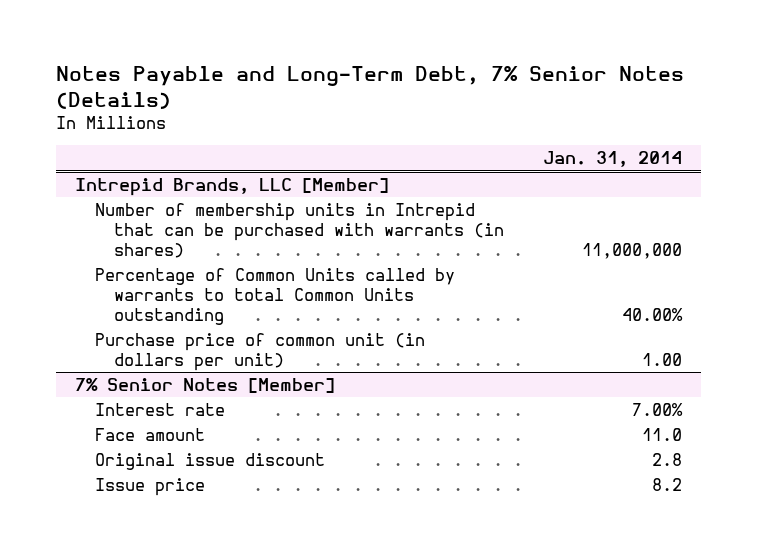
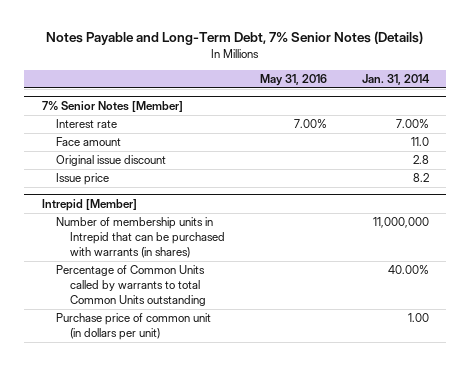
- | Jan. 31, 2014
+ | May 31, 2016 | Jan. 31, 2014
- Intrepid Brands, LLC [Member]
- Number of membership units in Intrepid that can be purchased with warrants (in shares) | 11,000,000
- Percentage of Common Units called by warrants to total Common Units outstanding | 40.00%
- Purchase price of common unit (in dollars per unit) | 1.00
+ Intrepid [Member]
+ Number of membership units in Intrepid that can be purchased with warrants (in shares) | | 11,000,000
+ Percentage of Common Units called by warrants to total Common Units outstanding | | 40.00%
+ Purchase price of common unit (in dollars per unit) | | 1.00

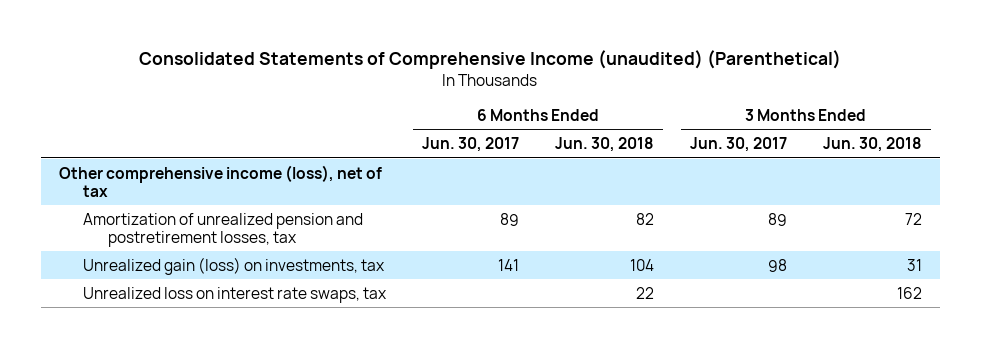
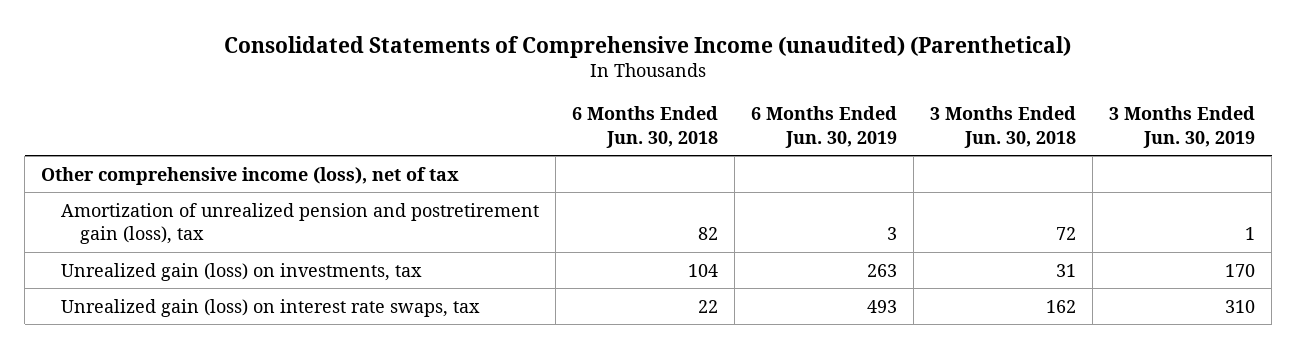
- | 6 Months Ended Jun. 30, 2017 | 6 Months Ended Jun. 30, 2018 | 3 Months Ended Jun. 30, 2017 | 3 Months Ended Jun. 30, 2018
+ | 6 Months Ended Jun. 30, 2018 | 6 Months Ended Jun. 30, 2019 | 3 Months Ended Jun. 30, 2018 | 3 Months Ended Jun. 30, 2019
- Amortization of unrealized pension and postretirement losses, tax | 89 | 82 | 89 | 72
+ Amortization of unrealized pension and postretirement gain (loss), tax | 82 | 3 | 72 | 1
- Unrealized loss on interest rate swaps, tax | | 22 | | 162
+ Unrealized gain (loss) on interest rate swaps, tax | 22 | 493 | 162 | 310

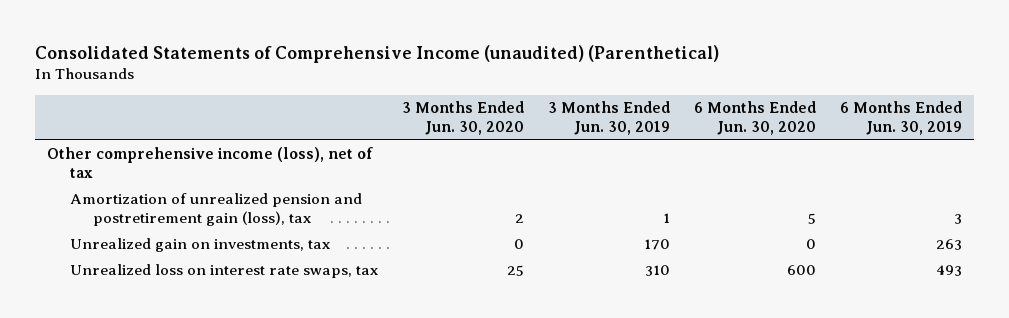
- | 6 Months Ended Jun. 30, 2018 | 6 Months Ended Jun. 30, 2019 | 3 Months Ended Jun. 30, 2018 | 3 Months Ended Jun. 30, 2019
+ | 3 Months Ended Jun. 30, 2020 | 3 Months Ended Jun. 30, 2019 | 6 Months Ended Jun. 30, 2020 | 6 Months Ended Jun. 30, 2019
- Unrealized gain (loss) on investments, tax | 104 | 263 | 31 | 170
- Unrealized gain (loss) on interest rate swaps, tax | 22 | 493 | 162 | 310
+ Unrealized gain on investments, tax | 0 | 170 | 0 | 263
+ Unrealized loss on interest rate swaps, tax | 25 | 310 | 600 | 493

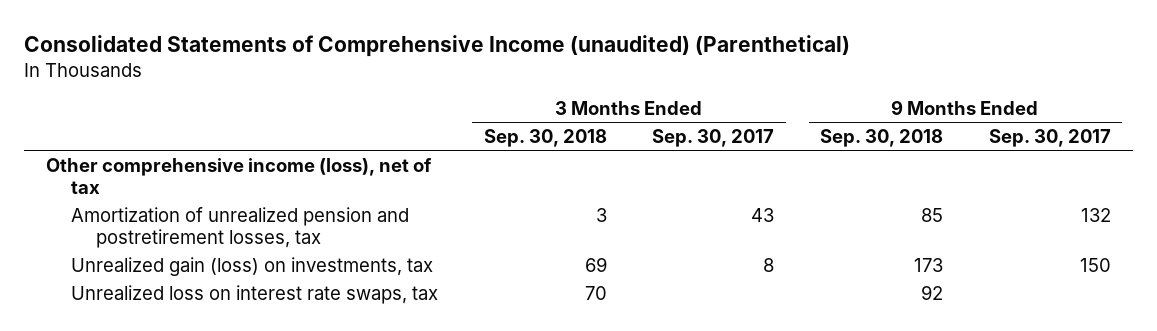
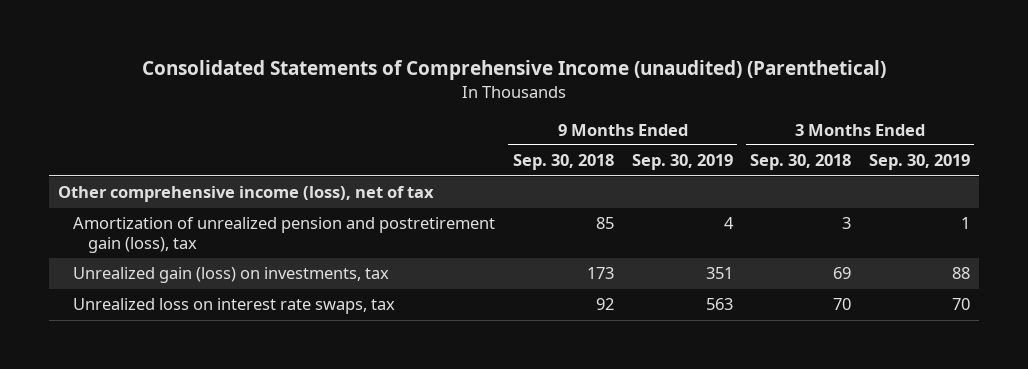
- | 3 Months Ended Sep. 30, 2018 | 3 Months Ended Sep. 30, 2017 | 9 Months Ended Sep. 30, 2018 | 9 Months Ended Sep. 30, 2017
+ | 9 Months Ended Sep. 30, 2018 | 9 Months Ended Sep. 30, 2019 | 3 Months Ended Sep. 30, 2018 | 3 Months Ended Sep. 30, 2019
- Amortization of unrealized pension and postretirement losses, tax | 3 | 43 | 85 | 132
+ Amortization of unrealized pension and postretirement gain (loss), tax | 85 | 4 | 3 | 1

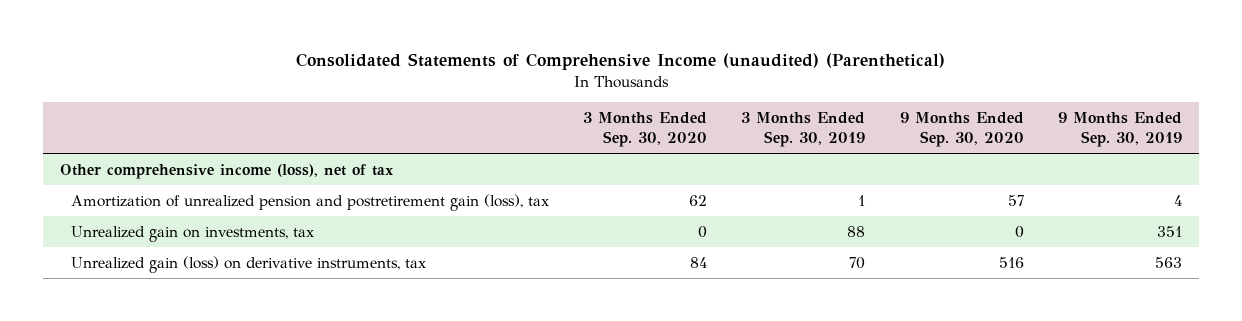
- | 9 Months Ended Sep. 30, 2018 | 9 Months Ended Sep. 30, 2019 | 3 Months Ended Sep. 30, 2018 | 3 Months Ended Sep. 30, 2019
+ | 3 Months Ended Sep. 30, 2020 | 3 Months Ended Sep. 30, 2019 | 9 Months Ended Sep. 30, 2020 | 9 Months Ended Sep. 30, 2019
- Unrealized gain (loss) on investments, tax | 173 | 351 | 69 | 88
- Unrealized loss on interest rate swaps, tax | 92 | 563 | 70 | 70
+ Unrealized gain on investments, tax | 0 | 88 | 0 | 351
+ Unrealized gain (loss) on derivative instruments, tax | 84 | 70 | 516 | 563

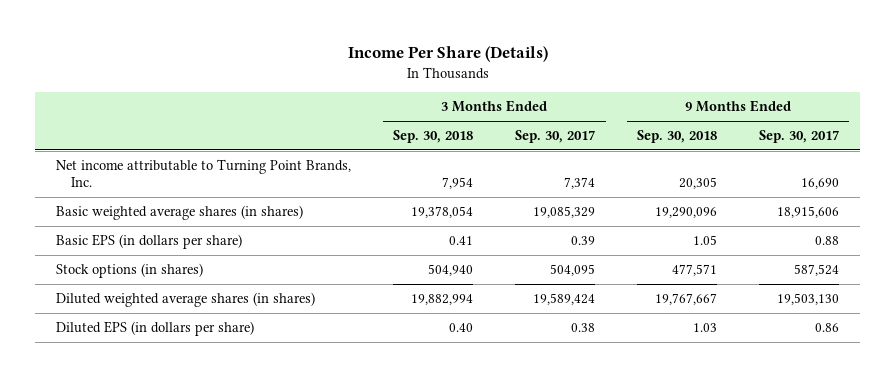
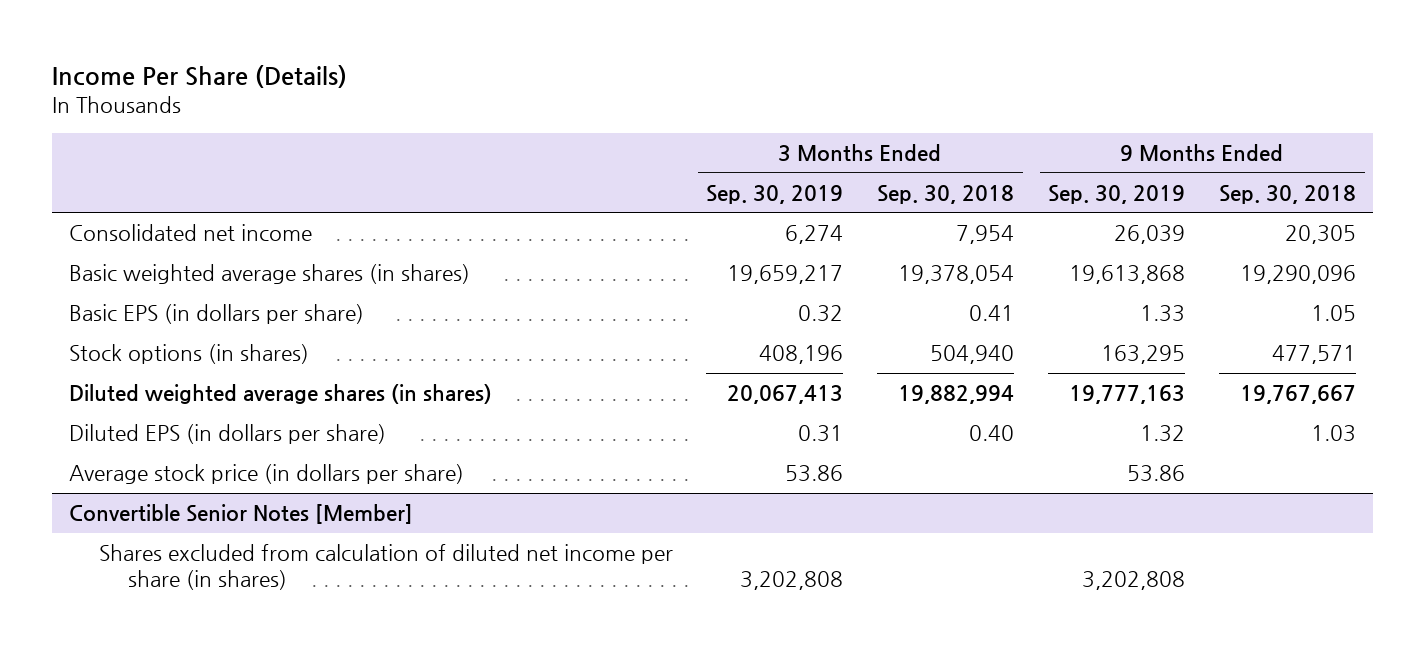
- | 3 Months Ended Sep. 30, 2018 | 3 Months Ended Sep. 30, 2017 | 9 Months Ended Sep. 30, 2018 | 9 Months Ended Sep. 30, 2017
+ | 3 Months Ended Sep. 30, 2019 | 3 Months Ended Sep. 30, 2018 | 9 Months Ended Sep. 30, 2019 | 9 Months Ended Sep. 30, 2018
- Net income attributable to Turning Point Brands, Inc. | 7,954 | 7,374 | 20,305 | 16,690
+ Consolidated net income | 6,274 | 7,954 | 26,039 | 20,305
+ Average stock price (in dollars per share) | 53.86 | | 53.86 |
+ Convertible Senior Notes [Member]
+ Shares excluded from calculation of diluted net income per share (in shares) | 3,202,808 | | 3,202,808 |

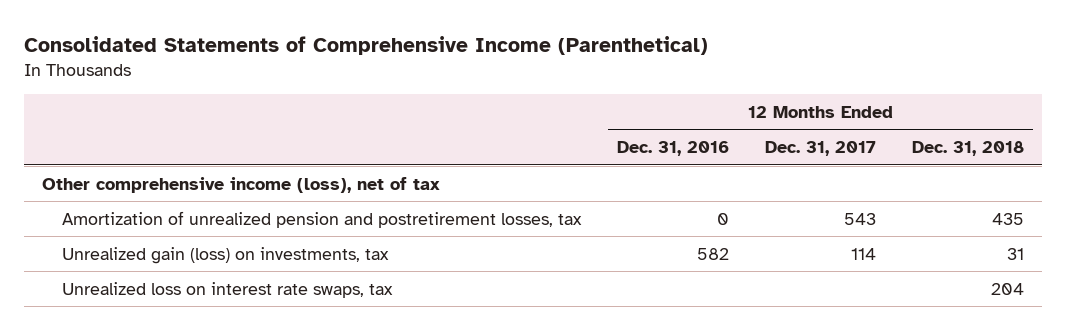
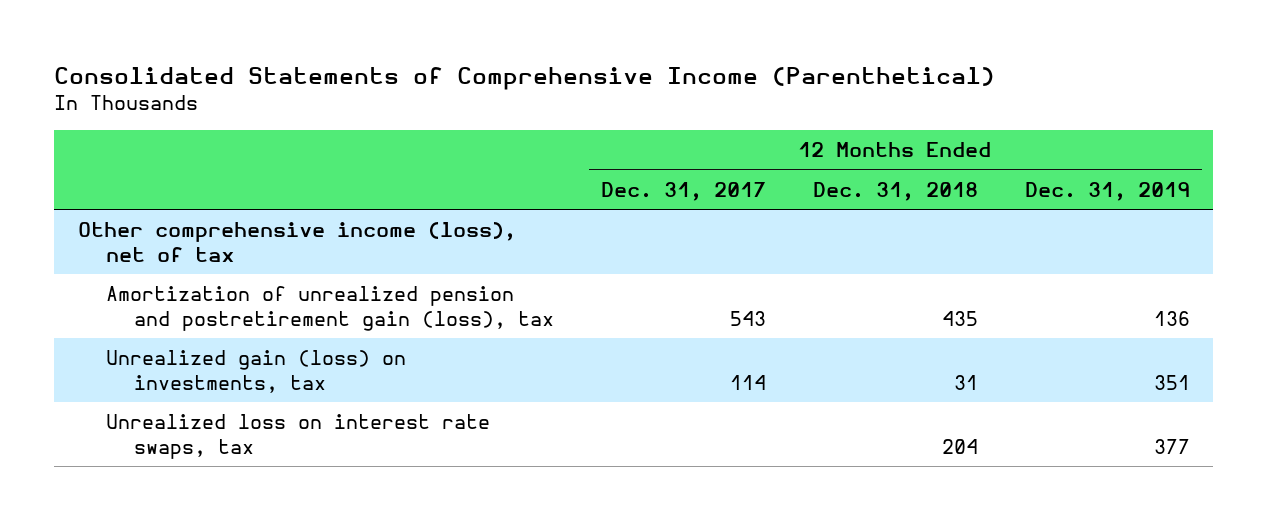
- | 12 Months Ended Dec. 31, 2016 | 12 Months Ended Dec. 31, 2017 | 12 Months Ended Dec. 31, 2018
+ | 12 Months Ended Dec. 31, 2017 | 12 Months Ended Dec. 31, 2018 | 12 Months Ended Dec. 31, 2019
- Amortization of unrealized pension and postretirement losses, tax | 0 | 543 | 435
+ Amortization of unrealized pension and postretirement gain (loss), tax | 543 | 435 | 136

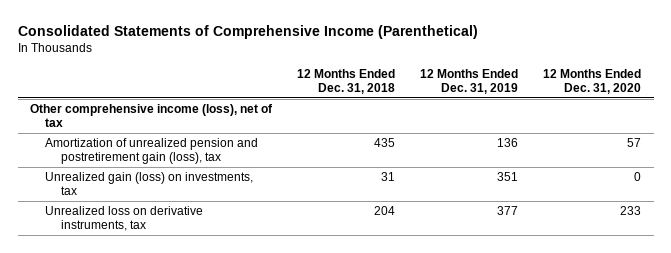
- | 12 Months Ended Dec. 31, 2017 | 12 Months Ended Dec. 31, 2018 | 12 Months Ended Dec. 31, 2019
+ | 12 Months Ended Dec. 31, 2018 | 12 Months Ended Dec. 31, 2019 | 12 Months Ended Dec. 31, 2020
- Unrealized loss on interest rate swaps, tax | | 204 | 377
+ Unrealized loss on derivative instruments, tax | 204 | 377 | 233

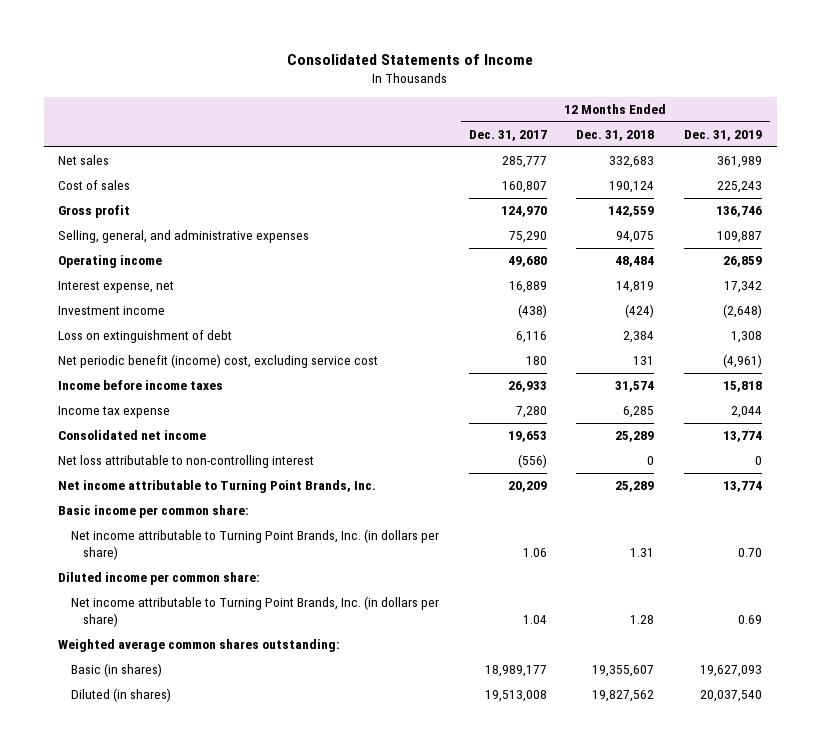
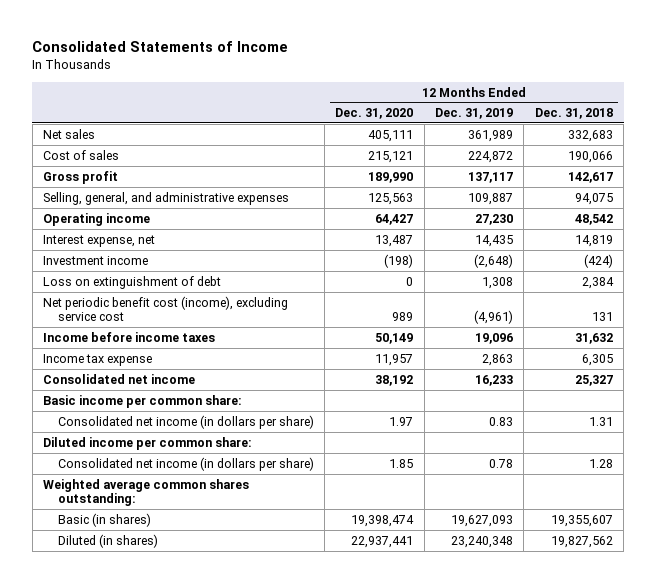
- | 12 Months Ended Dec. 31, 2017 | 12 Months Ended Dec. 31, 2018 | 12 Months Ended Dec. 31, 2019
+ | 12 Months Ended Dec. 31, 2020 | 12 Months Ended Dec. 31, 2019 | 12 Months Ended Dec. 31, 2018
- Cost of sales | 160,807 | 190,124 | 225,243
- Gross profit | 124,970 | 142,559 | 136,746
+ Cost of sales | 215,121 | 224,872 | 190,066
+ Gross profit | 189,990 | 137,117 | 142,617
- Operating income | 49,680 | 48,484 | 26,859
- Interest expense, net | 16,889 | 14,819 | 17,342
+ Operating income | 64,427 | 27,230 | 48,542
+ Interest expense, net | 13,487 | 14,435 | 14,819
- Net periodic benefit (income) cost, excluding service cost | 180 | 131 | (4,961)
- Income before income taxes | 26,933 | 31,574 | 15,818
- Income tax expense | 7,280 | 6,285 | 2,044
- Consolidated net income | 19,653 | 25,289 | 13,774
- Net loss attributable to non-controlling interest | (556) | 0 | 0
- Net income attributable to Turning Point Brands, Inc. | 20,209 | 25,289 | 13,774
+ Net periodic benefit cost (income), excluding service cost | 989 | (4,961) | 131
+ Income before income taxes | 50,149 | 19,096 | 31,632
+ Income tax expense | 11,957 | 2,863 | 6,305
+ Consolidated net income | 38,192 | 16,233 | 25,327
- Net income attributable to Turning Point Brands, Inc. (in dollars per share) | 1.06 | 1.31 | 0.70
+ Consolidated net income (in dollars per share) | 1.97 | 0.83 | 1.31
- Net income attributable to Turning Point Brands, Inc. (in dollars per share) | 1.04 | 1.28 | 0.69
+ Consolidated net income (in dollars per share) | 1.85 | 0.78 | 1.28
- Diluted (in shares) | 19,513,008 | 19,827,562 | 20,037,540
+ Diluted (in shares) | 22,937,441 | 23,240,348 | 19,827,562

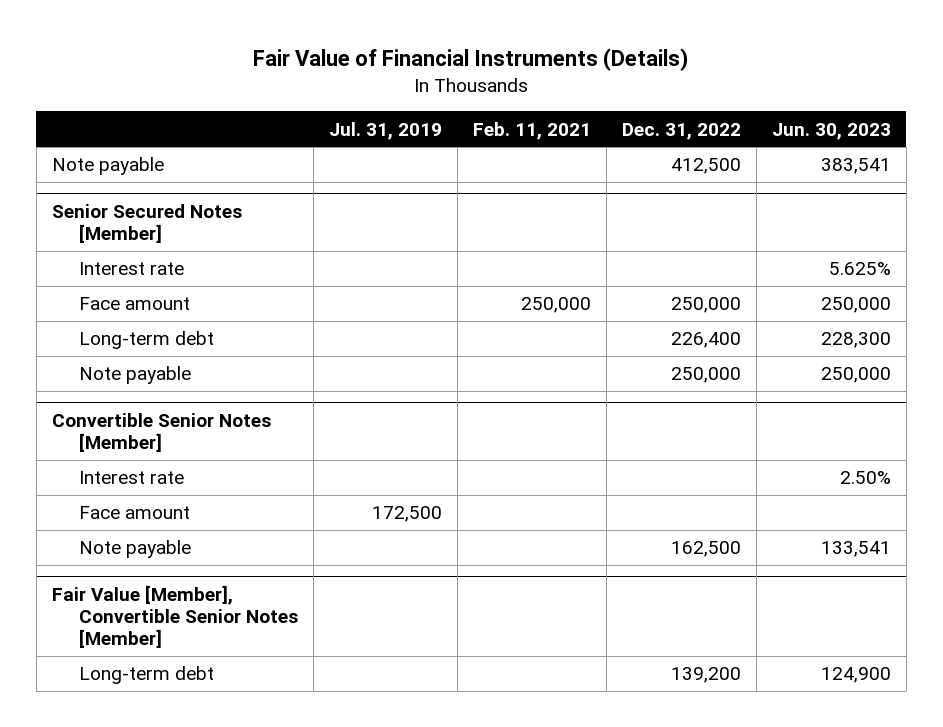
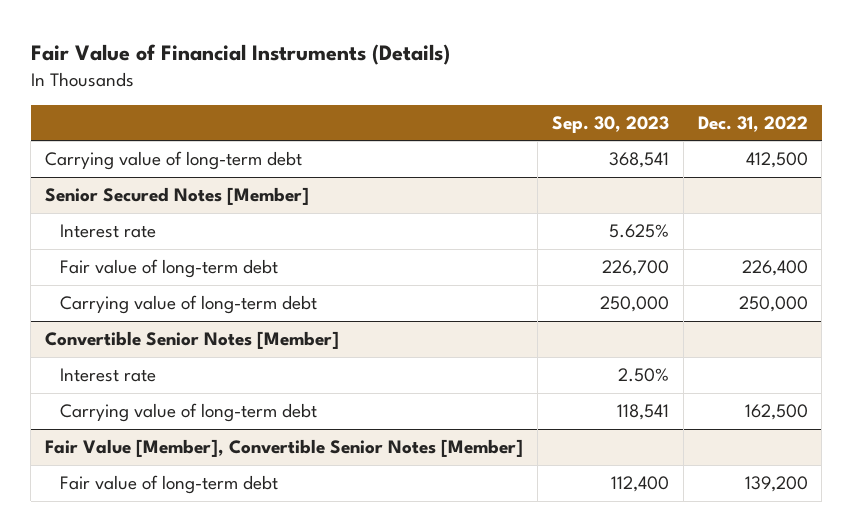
- | Jul. 31, 2019 | Feb. 11, 2021 | Dec. 31, 2022 | Jun. 30, 2023
+ | Sep. 30, 2023 | Dec. 31, 2022
- Note payable | | | 412,500 | 383,541
+ Carrying value of long-term debt | 368,541 | 412,500
@ Senior Secured Notes [Member]
- Face amount | | 250,000 | 250,000 | 250,000
- Long-term debt | | | 226,400 | 228,300
- Note payable | | | 250,000 | 250,000
+ Fair value of long-term debt | 226,700 | 226,400
+ Carrying value of long-term debt | 250,000 | 250,000
@ Convertible Senior Notes [Member]
- Face amount | 172,500 | | |
- Note payable | | | 162,500 | 133,541
+ Carrying value of long-term debt | 118,541 | 162,500
@ Fair Value [Member], Convertible Senior Notes [Member]
- Long-term debt | | | 139,200 | 124,900
+ Fair value of long-term debt | 112,400 | 139,200

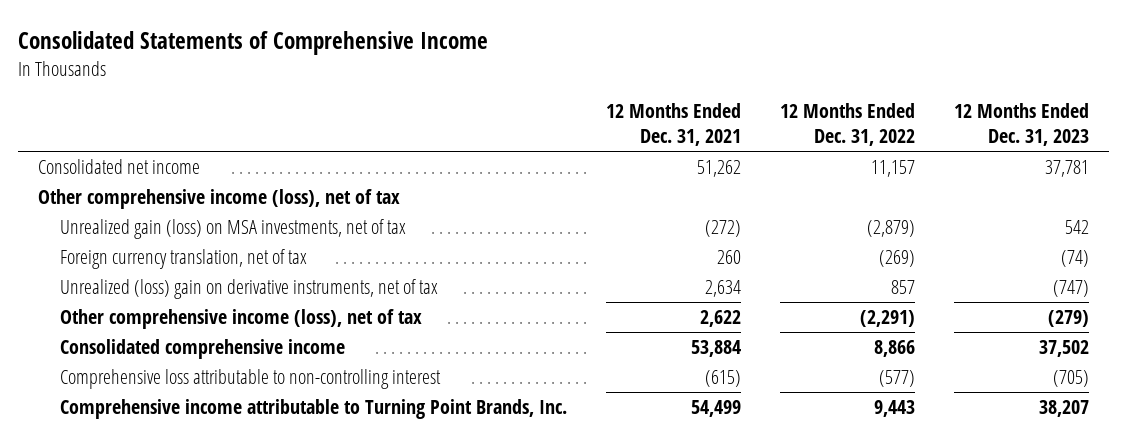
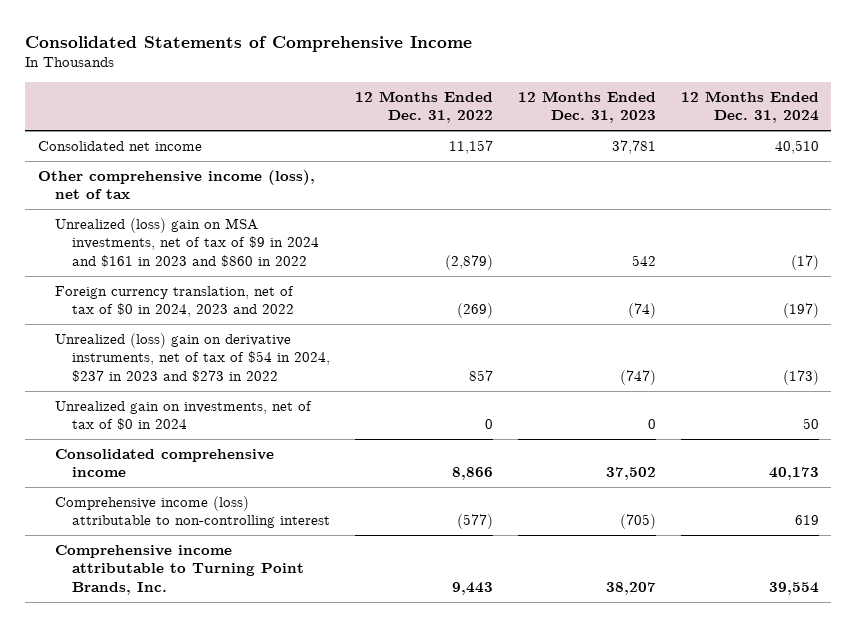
- | 12 Months Ended Dec. 31, 2021 | 12 Months Ended Dec. 31, 2022 | 12 Months Ended Dec. 31, 2023
+ | 12 Months Ended Dec. 31, 2022 | 12 Months Ended Dec. 31, 2023 | 12 Months Ended Dec. 31, 2024
- Unrealized gain (loss) on MSA investments, net of tax | (272) | (2,879) | 542
- Foreign currency translation, net of tax | 260 | (269) | (74)
- Unrealized (loss) gain on derivative instruments, net of tax | 2,634 | 857 | (747)
- Other comprehensive income (loss), net of tax | 2,622 | (2,291) | (279)
+ Unrealized (loss) gain on MSA investments, net of tax of $9 in 2024 and $161 in 2023 and $860 in 2022 | (2,879) | 542 | (17)
+ Foreign currency translation, net of tax of $0 in 2024, 2023 and 2022 | (269) | (74) | (197)
+ Unrealized (loss) gain on derivative instruments, net of tax of $54 in 2024, $237 in 2023 and $273 in 2022 | 857 | (747) | (173)
+ Unrealized gain on investments, net of tax of $0 in 2024 | 0 | 0 | 50
- Comprehensive loss attributable to non-controlling interest | (615) | (577) | (705)
+ Comprehensive income (loss) attributable to non-controlling interest | (577) | (705) | 619

